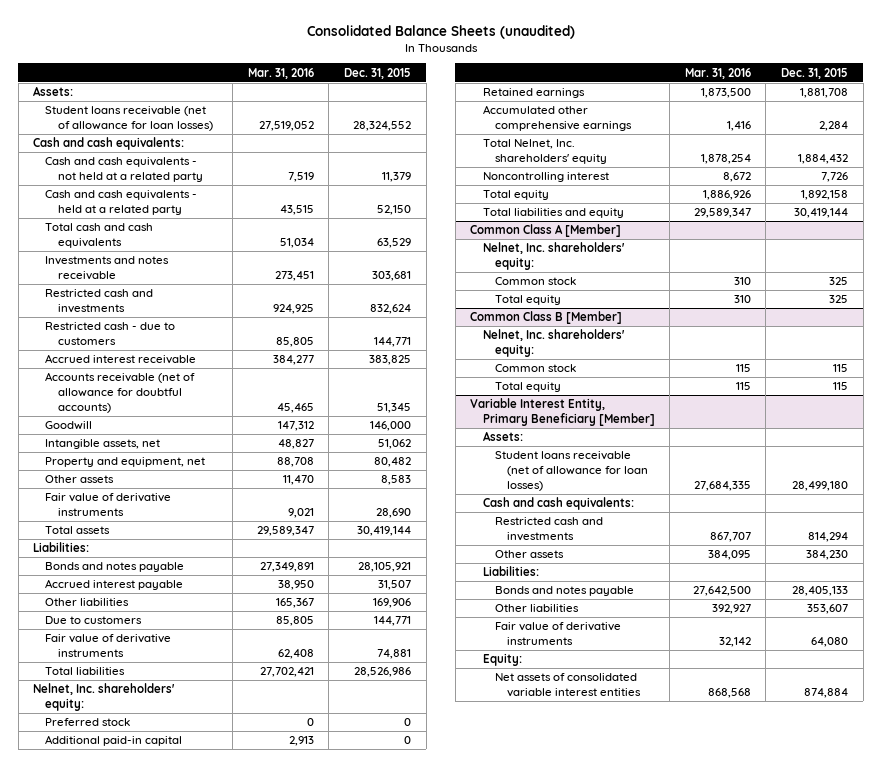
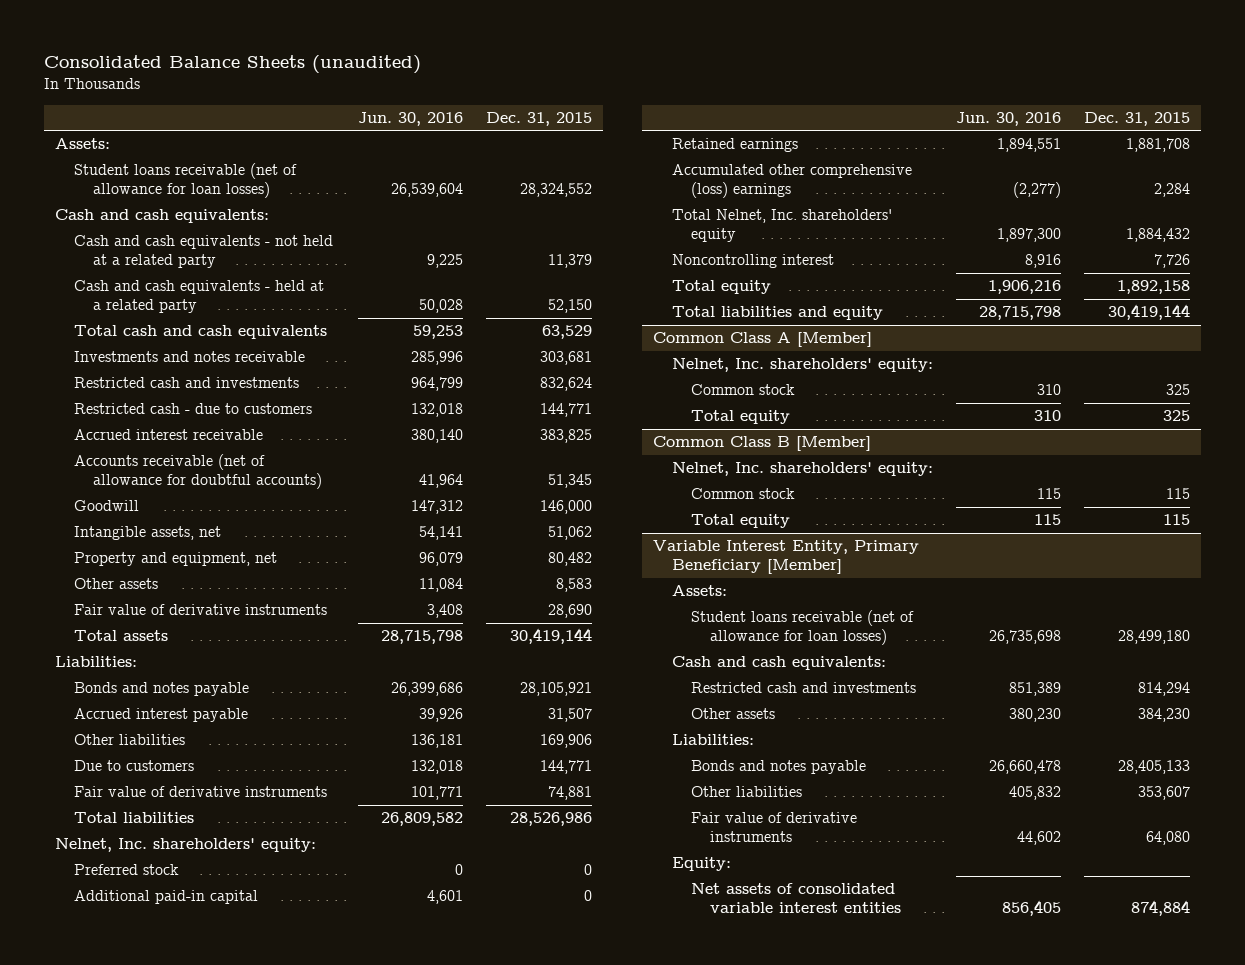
- | Mar. 31, 2016 | Dec. 31, 2015
+ | Jun. 30, 2016 | Dec. 31, 2015
- Accumulated other comprehensive earnings | 1,416 | 2,284
+ Accumulated other comprehensive (loss) earnings | (2,277) | 2,284

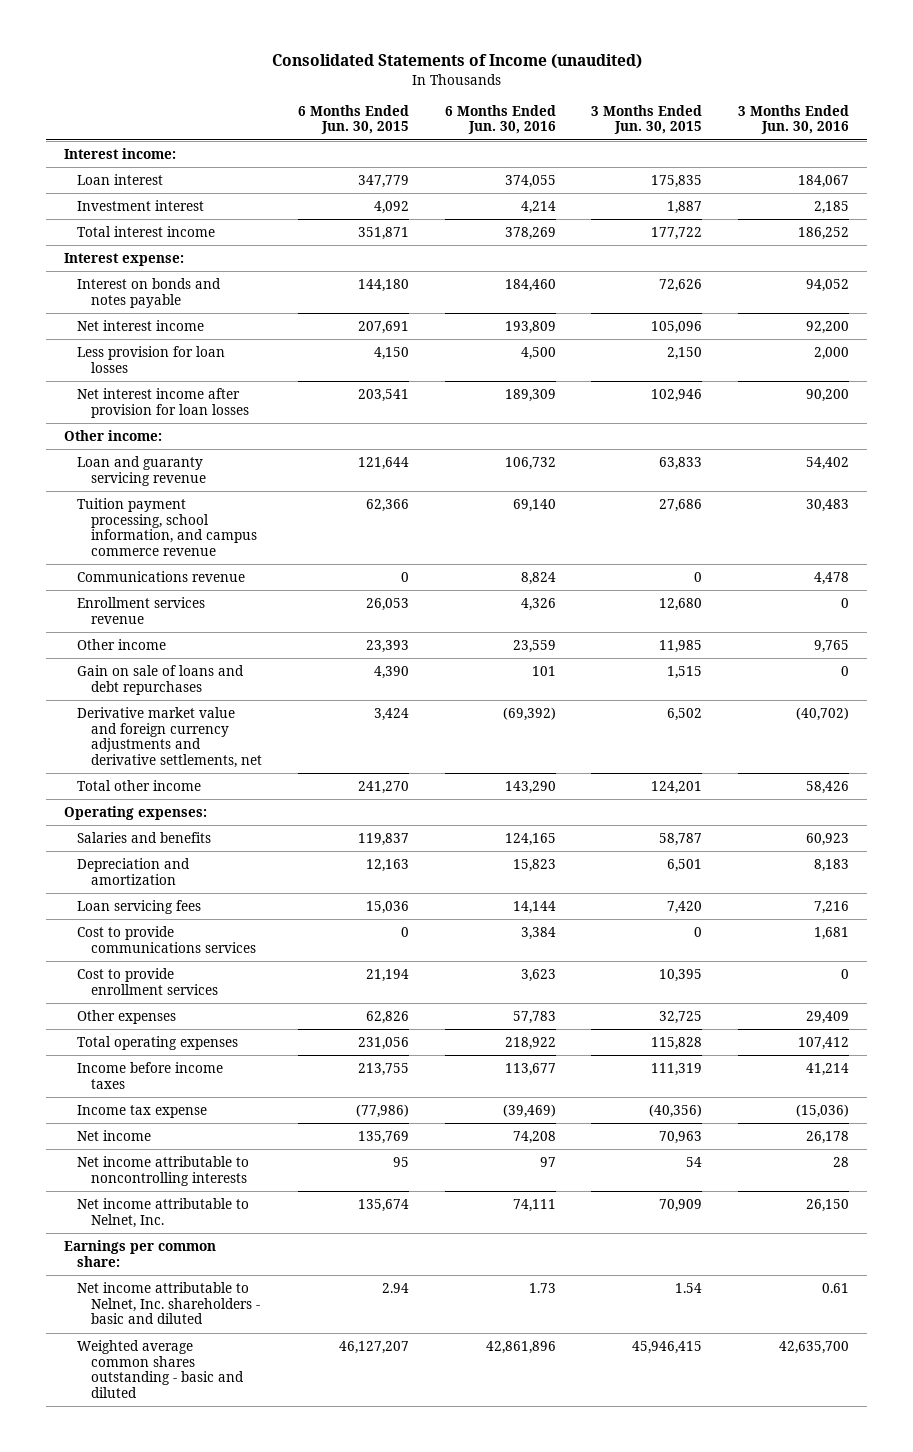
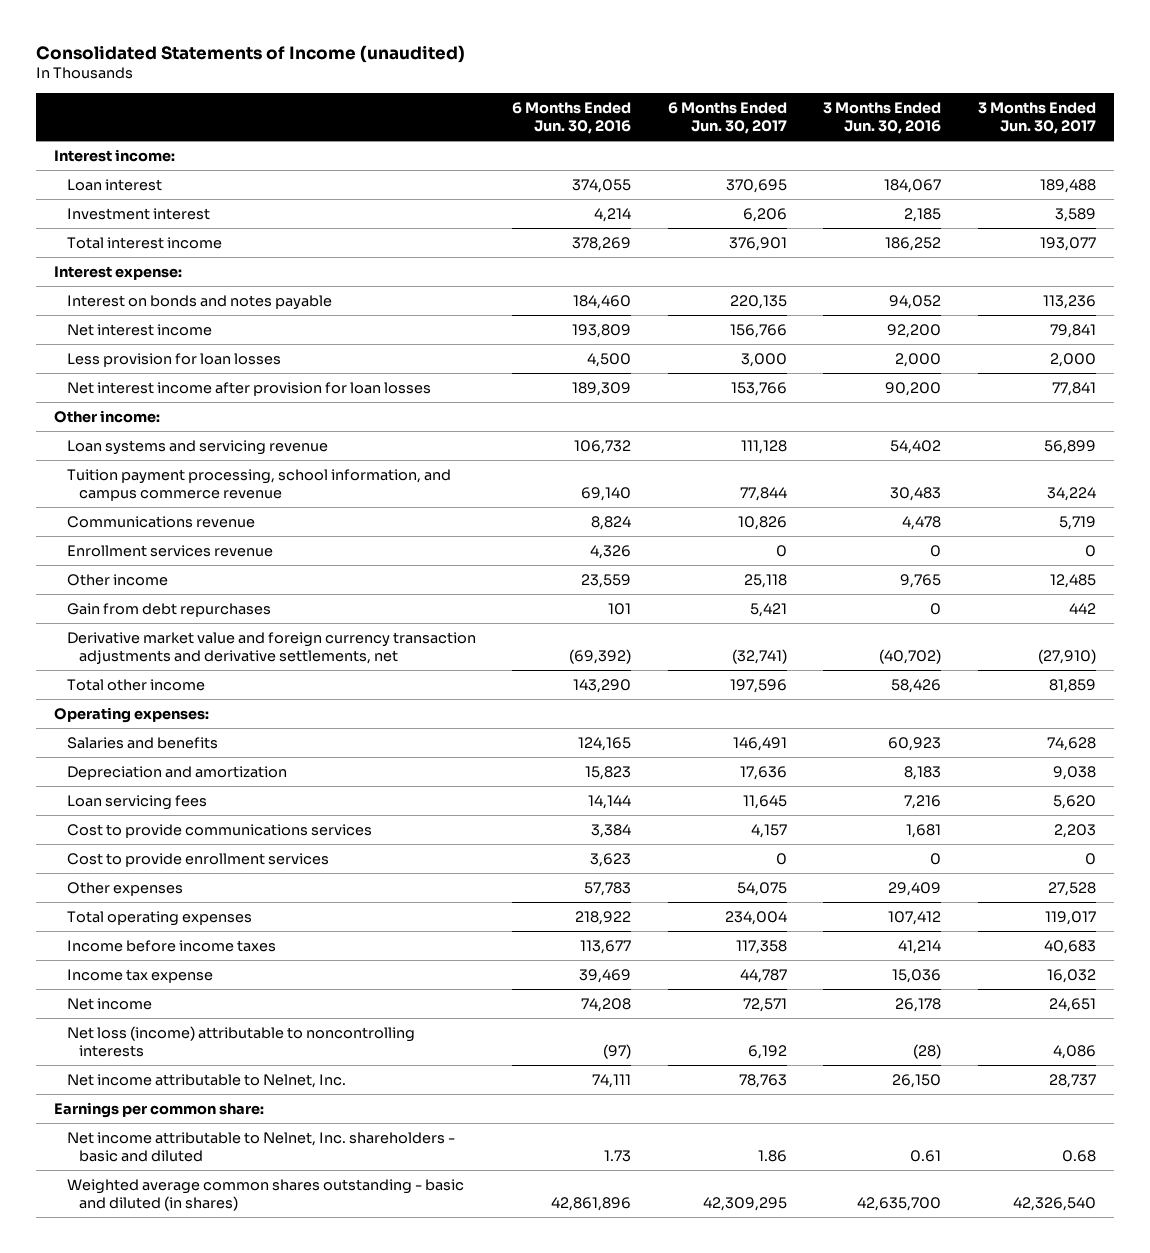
- | 6 Months Ended Jun. 30, 2015 | 6 Months Ended Jun. 30, 2016 | 3 Months Ended Jun. 30, 2015 | 3 Months Ended Jun. 30, 2016
+ | 6 Months Ended Jun. 30, 2016 | 6 Months Ended Jun. 30, 2017 | 3 Months Ended Jun. 30, 2016 | 3 Months Ended Jun. 30, 2017
- Loan and guaranty servicing revenue | 121,644 | 106,732 | 63,833 | 54,402
+ Loan systems and servicing revenue | 106,732 | 111,128 | 54,402 | 56,899
- Gain on sale of loans and debt repurchases | 4,390 | 101 | 1,515 | 0
- Derivative market value and foreign currency adjustments and derivative settlements, net | 3,424 | (69,392) | 6,502 | (40,702)
+ Gain from debt repurchases | 101 | 5,421 | 0 | 442
+ Derivative market value and foreign currency transaction adjustments and derivative settlements, net | (69,392) | (32,741) | (40,702) | (27,910)
- Income tax expense | (77,986) | (39,469) | (40,356) | (15,036)
+ Income tax expense | 39,469 | 44,787 | 15,036 | 16,032
- Net income attributable to noncontrolling interests | 95 | 97 | 54 | 28
+ Net loss (income) attributable to noncontrolling interests | (97) | 6,192 | (28) | 4,086
- Weighted average common shares outstanding - basic and diluted | 46,127,207 | 42,861,896 | 45,946,415 | 42,635,700
+ Weighted average common shares outstanding - basic and diluted (in shares) | 42,861,896 | 42,309,295 | 42,635,700 | 42,326,540

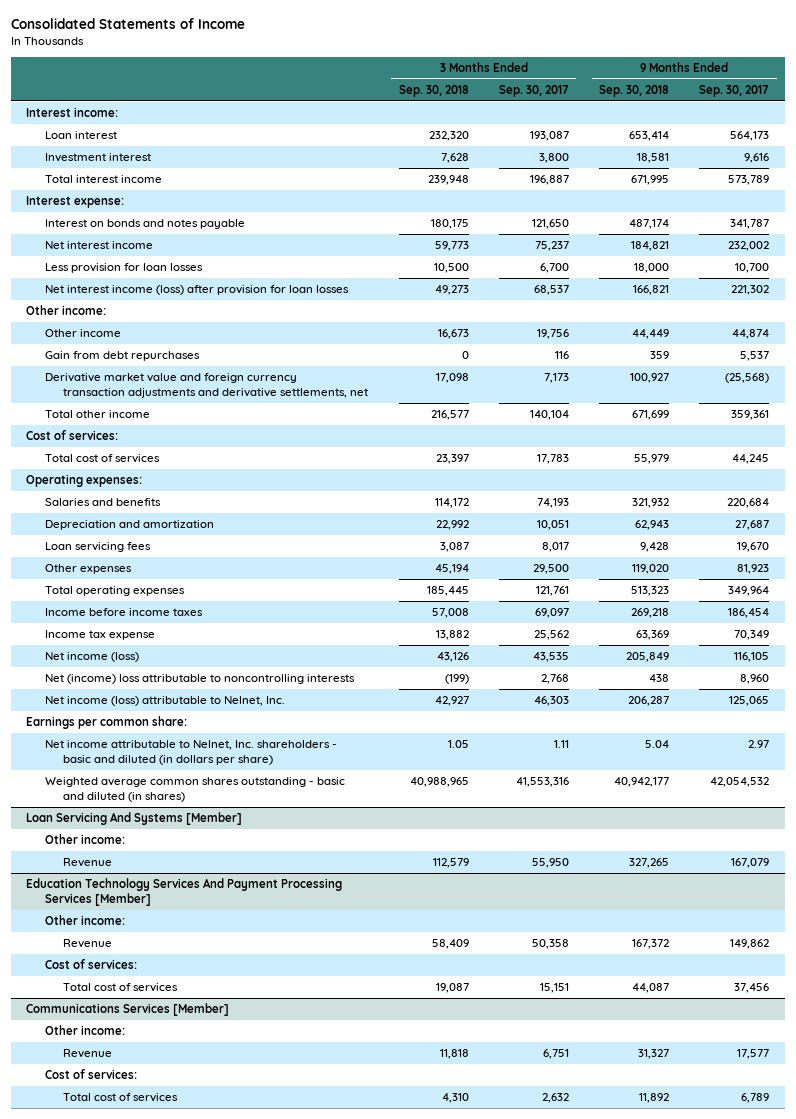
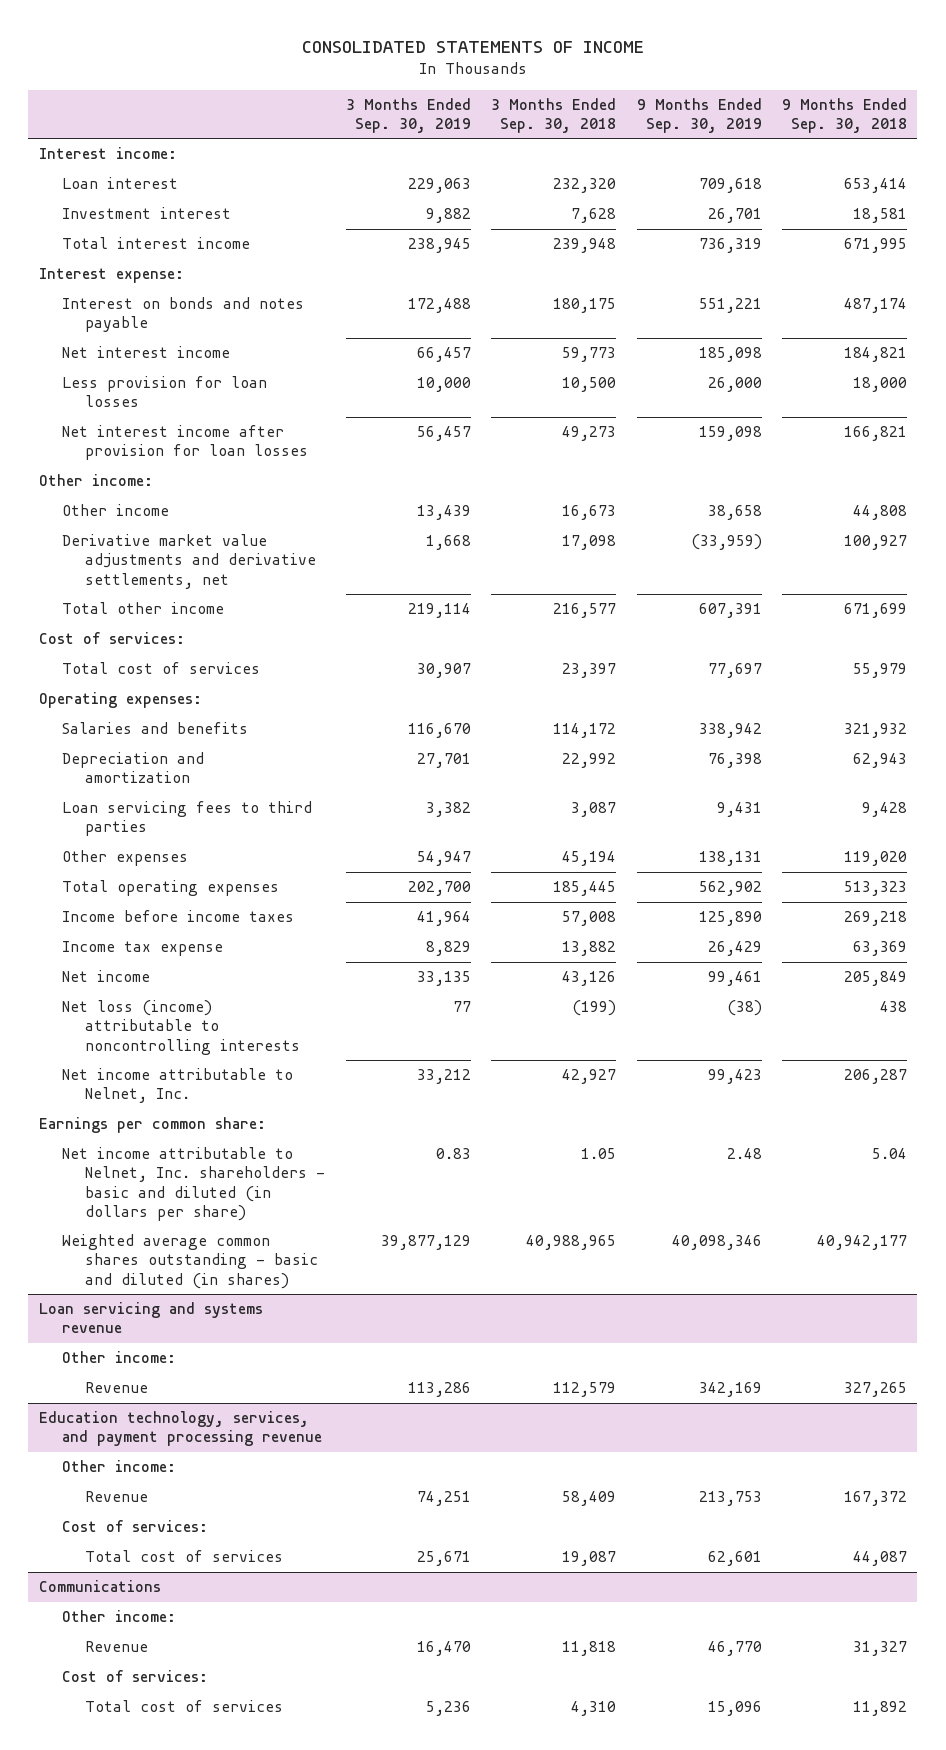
- Consolidated Statements of Income
+ CONSOLIDATED STATEMENTS OF INCOME
- | 3 Months Ended Sep. 30, 2018 | 3 Months Ended Sep. 30, 2017 | 9 Months Ended Sep. 30, 2018 | 9 Months Ended Sep. 30, 2017
+ | 3 Months Ended Sep. 30, 2019 | 3 Months Ended Sep. 30, 2018 | 9 Months Ended Sep. 30, 2019 | 9 Months Ended Sep. 30, 2018
- Net interest income (loss) after provision for loan losses | 49,273 | 68,537 | 166,821 | 221,302
+ Net interest income after provision for loan losses | 56,457 | 49,273 | 159,098 | 166,821
- Other income | 16,673 | 19,756 | 44,449 | 44,874
- Gain from debt repurchases | 0 | 116 | 359 | 5,537
- Derivative market value and foreign currency transaction adjustments and derivative settlements, net | 17,098 | 7,173 | 100,927 | (25,568)
+ Other income | 13,439 | 16,673 | 38,658 | 44,808
+ Derivative market value adjustments and derivative settlements, net | 1,668 | 17,098 | (33,959) | 100,927
- Loan servicing fees | 3,087 | 8,017 | 9,428 | 19,670
+ Loan servicing fees to third parties | 3,382 | 3,087 | 9,431 | 9,428
- Net income (loss) | 43,126 | 43,535 | 205,849 | 116,105
- Net (income) loss attributable to noncontrolling interests | (199) | 2,768 | 438 | 8,960
- Net income (loss) attributable to Nelnet, Inc. | 42,927 | 46,303 | 206,287 | 125,065
+ Net income | 33,135 | 43,126 | 99,461 | 205,849
+ Net loss (income) attributable to noncontrolling interests | 77 | (199) | (38) | 438
+ Net income attributable to Nelnet, Inc. | 33,212 | 42,927 | 99,423 | 206,287
- Loan Servicing And Systems [Member]
+ Loan servicing and systems revenue
- Education Technology Services And Payment Processing Services [Member]
+ Education technology, services, and payment processing revenue
- Communications Services [Member]
+ Communications

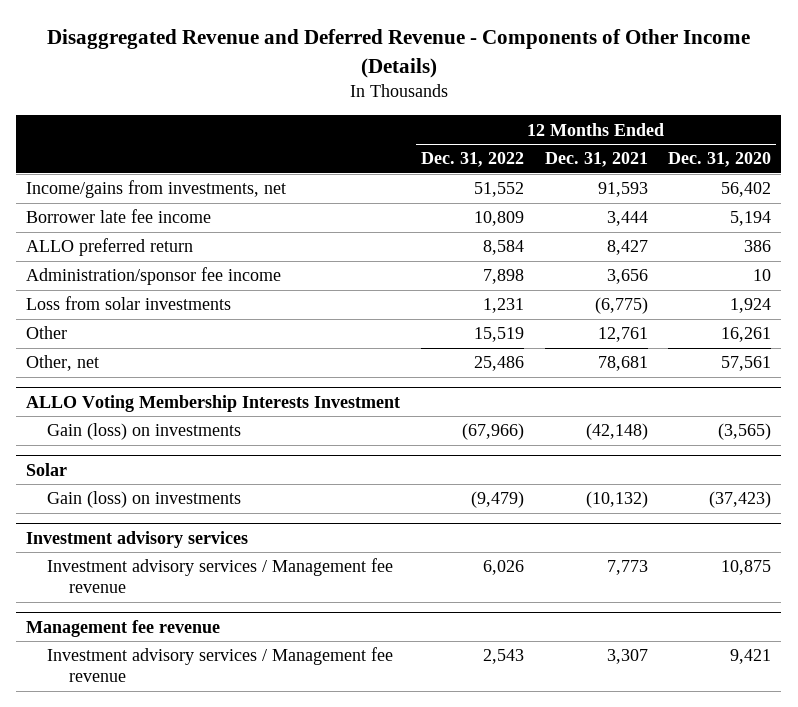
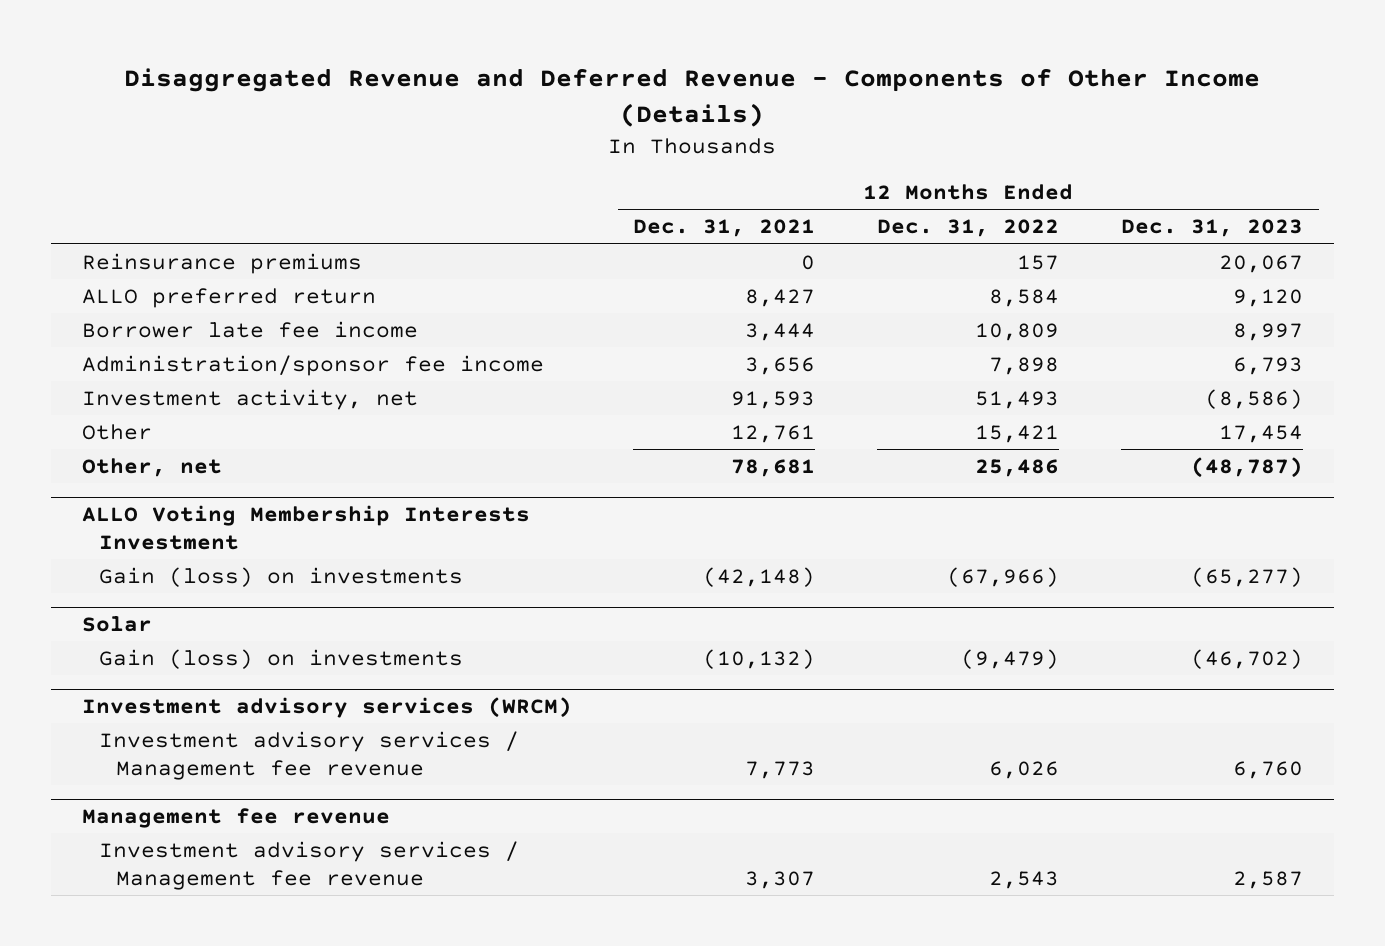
- | 12 Months Ended Dec. 31, 2022 | 12 Months Ended Dec. 31, 2021 | 12 Months Ended Dec. 31, 2020
+ | 12 Months Ended Dec. 31, 2021 | 12 Months Ended Dec. 31, 2022 | 12 Months Ended Dec. 31, 2023
- Income/gains from investments, net | 51,552 | 91,593 | 56,402
+ Reinsurance premiums | 0 | 157 | 20,067
moved down: Borrower late fee income | 3,444 | 10,809 | 8,997
- Loss from solar investments | 1,231 | (6,775) | 1,924
- Other | 15,519 | 12,761 | 16,261
+ Investment activity, net | 91,593 | 51,493 | (8,586)
+ Other | 12,761 | 15,421 | 17,454
- Investment advisory services
+ Investment advisory services (WRCM)

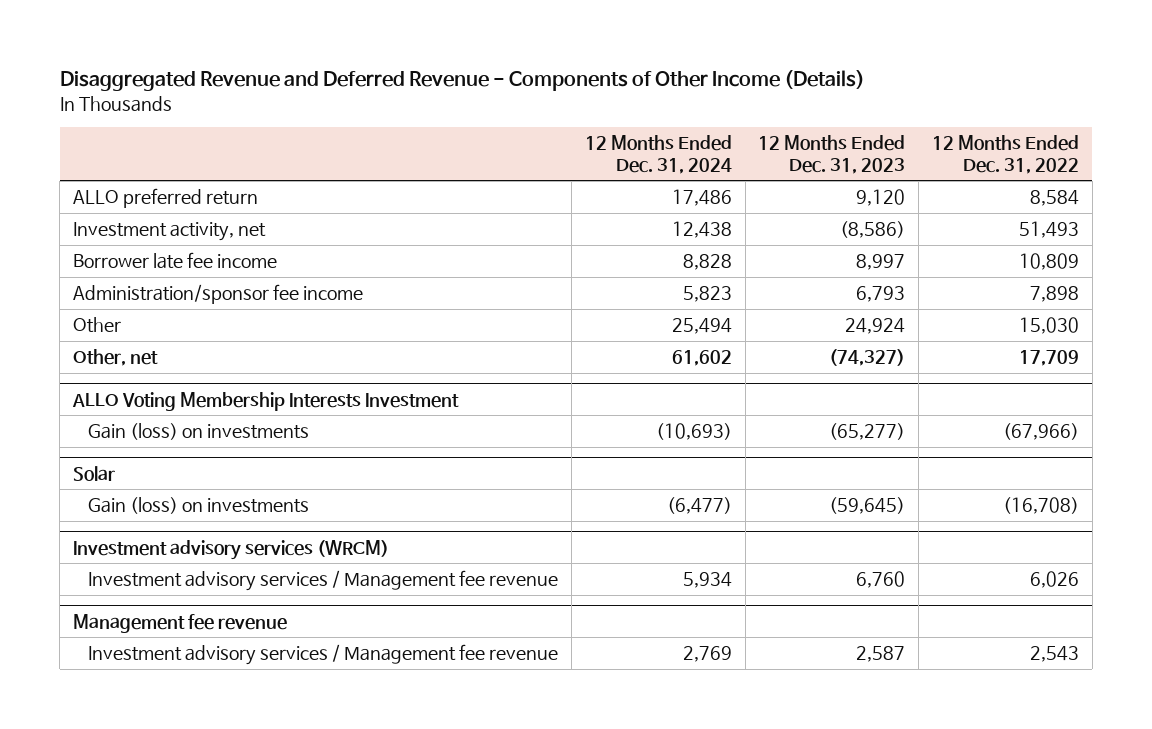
- | 12 Months Ended Dec. 31, 2021 | 12 Months Ended Dec. 31, 2022 | 12 Months Ended Dec. 31, 2023
+ | 12 Months Ended Dec. 31, 2024 | 12 Months Ended Dec. 31, 2023 | 12 Months Ended Dec. 31, 2022
- Reinsurance premiums | 0 | 157 | 20,067
moved up: Investment activity, net | 12,438 | (8,586) | 51,493
- Other | 12,761 | 15,421 | 17,454
- Other, net | 78,681 | 25,486 | (48,787)
+ Other | 25,494 | 24,924 | 15,030
+ Other, net | 61,602 | (74,327) | 17,709
@ Solar
- Gain (loss) on investments | (10,132) | (9,479) | (46,702)
+ Gain (loss) on investments | (6,477) | (59,645) | (16,708)

